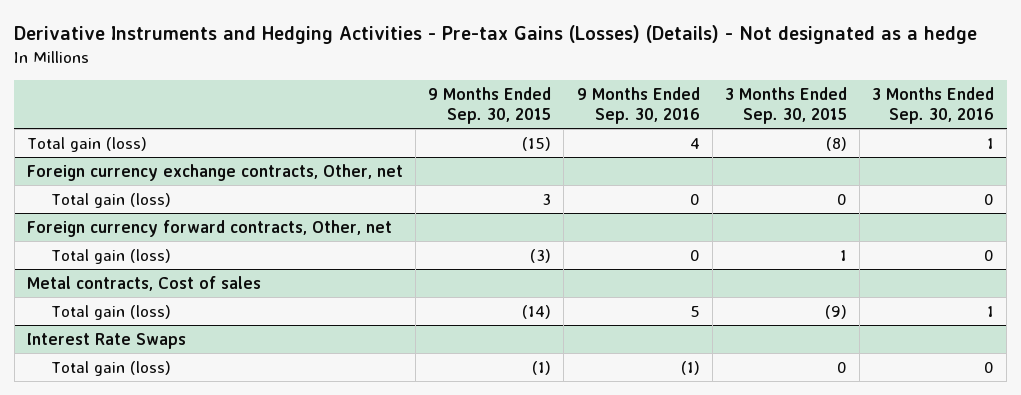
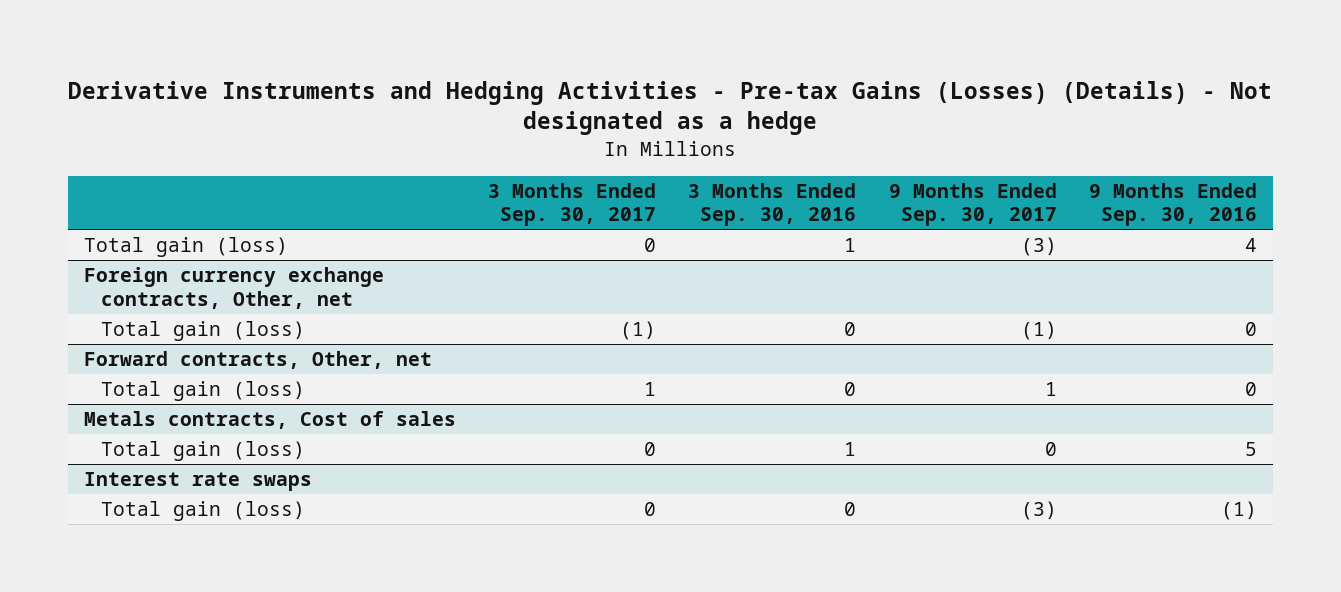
- | 9 Months Ended Sep. 30, 2015 | 9 Months Ended Sep. 30, 2016 | 3 Months Ended Sep. 30, 2015 | 3 Months Ended Sep. 30, 2016
+ | 3 Months Ended Sep. 30, 2017 | 3 Months Ended Sep. 30, 2016 | 9 Months Ended Sep. 30, 2017 | 9 Months Ended Sep. 30, 2016
- Foreign currency forward contracts, Other, net
+ Forward contracts, Other, net
- Metal contracts, Cost of sales
+ Metals contracts, Cost of sales
- Interest Rate Swaps
+ Interest rate swaps

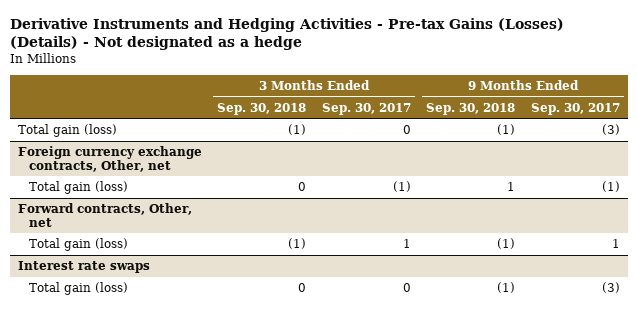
- | 3 Months Ended Sep. 30, 2017 | 3 Months Ended Sep. 30, 2016 | 9 Months Ended Sep. 30, 2017 | 9 Months Ended Sep. 30, 2016
+ | 3 Months Ended Sep. 30, 2018 | 3 Months Ended Sep. 30, 2017 | 9 Months Ended Sep. 30, 2018 | 9 Months Ended Sep. 30, 2017
- Metals contracts, Cost of sales
- Total gain (loss) | 0 | 1 | 0 | 5

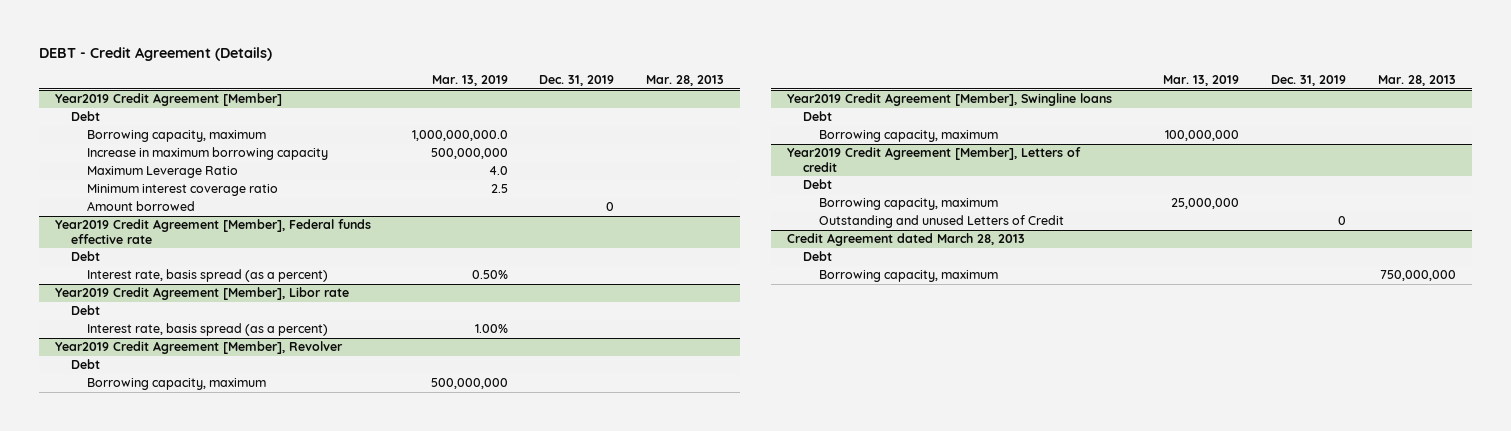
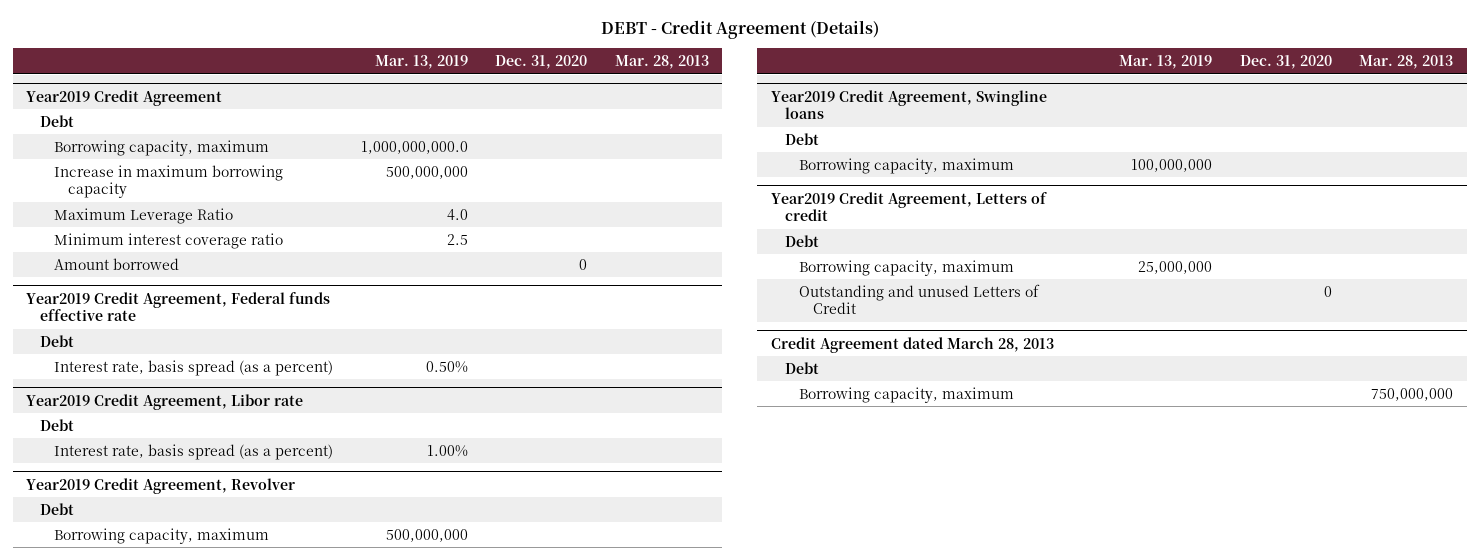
- | Mar. 13, 2019 | Dec. 31, 2019 | Mar. 28, 2013
+ | Mar. 13, 2019 | Dec. 31, 2020 | Mar. 28, 2013
- Year2019 Credit Agreement [Member]
+ Year2019 Credit Agreement
- Year2019 Credit Agreement [Member], Federal funds effective rate
+ Year2019 Credit Agreement, Federal funds effective rate
- Year2019 Credit Agreement [Member], Libor rate
+ Year2019 Credit Agreement, Libor rate
- Year2019 Credit Agreement [Member], Revolver
+ Year2019 Credit Agreement, Revolver
- Year2019 Credit Agreement [Member], Swingline loans
+ Year2019 Credit Agreement, Swingline loans
- Year2019 Credit Agreement [Member], Letters of credit
+ Year2019 Credit Agreement, Letters of credit

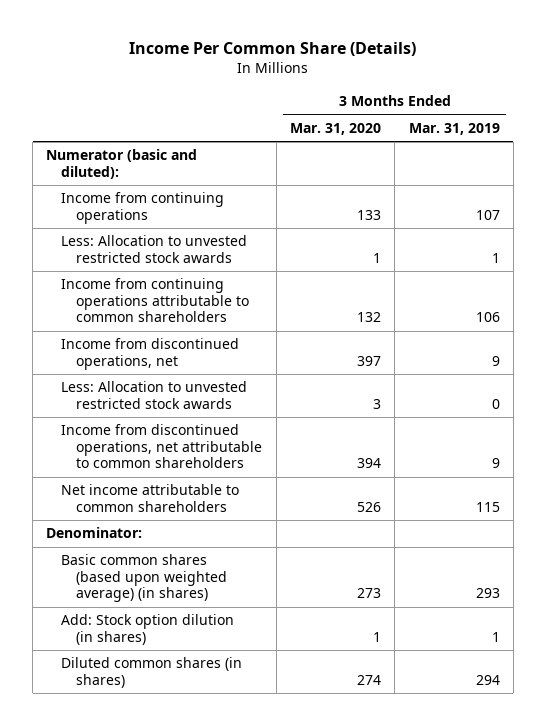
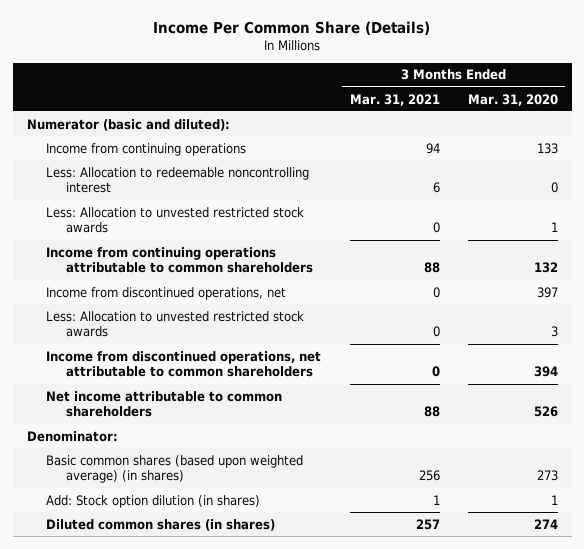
- | 3 Months Ended Mar. 31, 2020 | 3 Months Ended Mar. 31, 2019
+ | 3 Months Ended Mar. 31, 2021 | 3 Months Ended Mar. 31, 2020
+ Less: Allocation to redeemable noncontrolling interest | 6 | 0

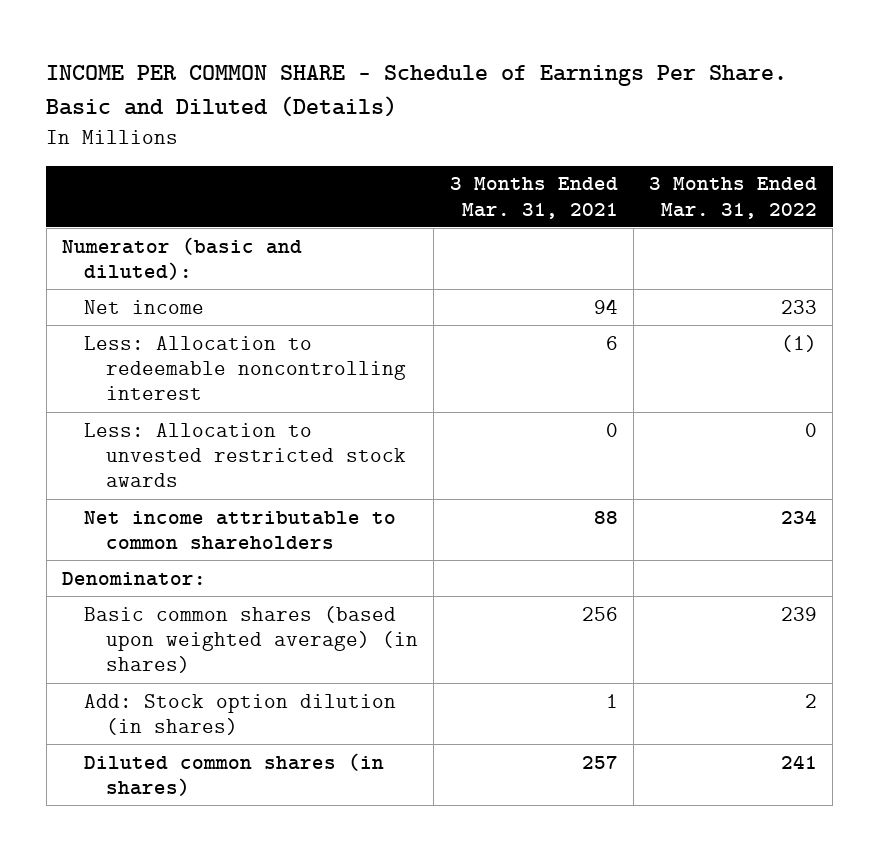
- Income Per Common Share (Details)
+ INCOME PER COMMON SHARE - Schedule of Earnings Per Share. Basic and Diluted (Details)
- | 3 Months Ended Mar. 31, 2021 | 3 Months Ended Mar. 31, 2020
+ | 3 Months Ended Mar. 31, 2021 | 3 Months Ended Mar. 31, 2022
- Income from continuing operations | 94 | 133
+ Net income | 94 | 233
- Income from continuing operations attributable to common shareholders | 88 | 132
- Income from discontinued operations, net | 0 | 397
- Less: Allocation to unvested restricted stock awards | 0 | 3
- Income from discontinued operations, net attributable to common shareholders | 0 | 394

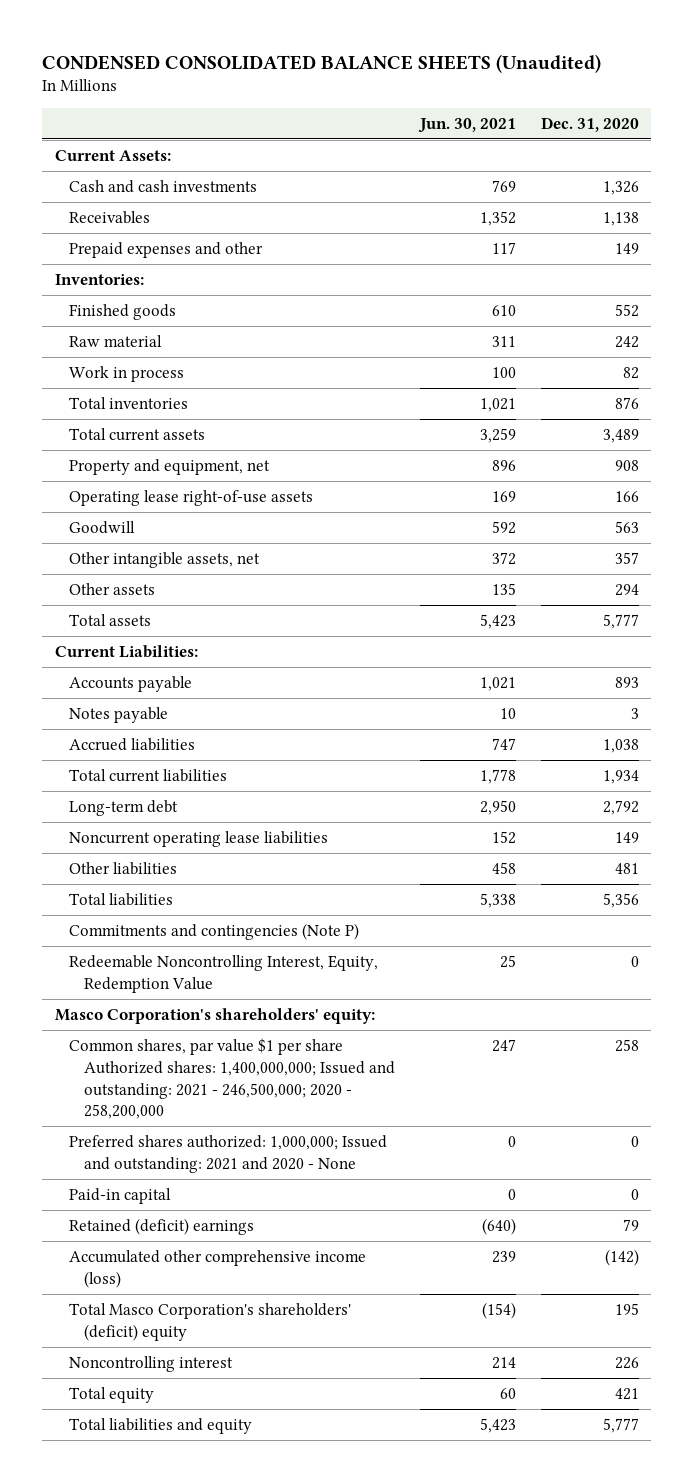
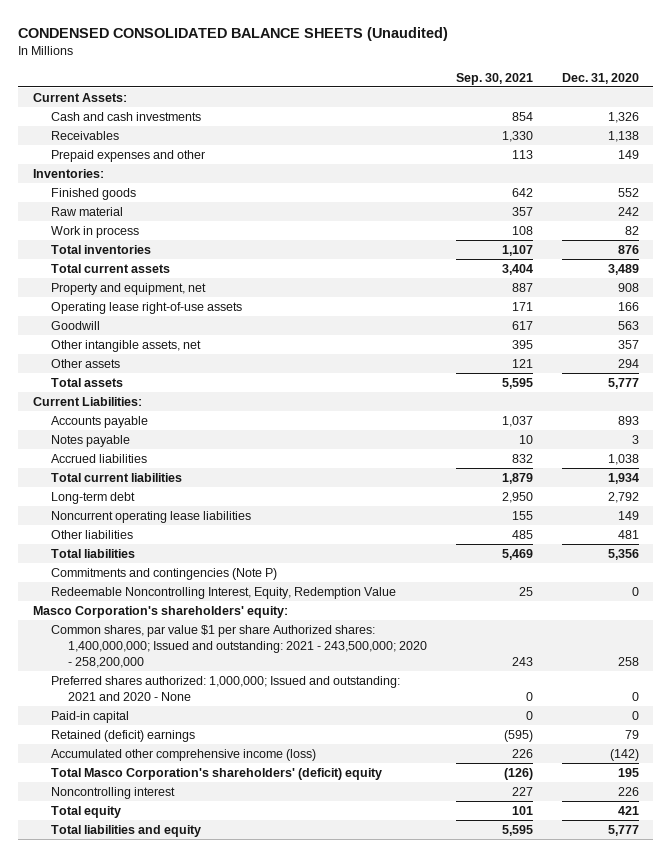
- | Jun. 30, 2021 | Dec. 31, 2020
+ | Sep. 30, 2021 | Dec. 31, 2020
- Common shares, par value $1 per share Authorized shares: 1,400,000,000; Issued and outstanding: 2021 - 246,500,000; 2020 - 258,200,000 | 247 | 258
+ Common shares, par value $1 per share Authorized shares: 1,400,000,000; Issued and outstanding: 2021 - 243,500,000; 2020 - 258,200,000 | 243 | 258

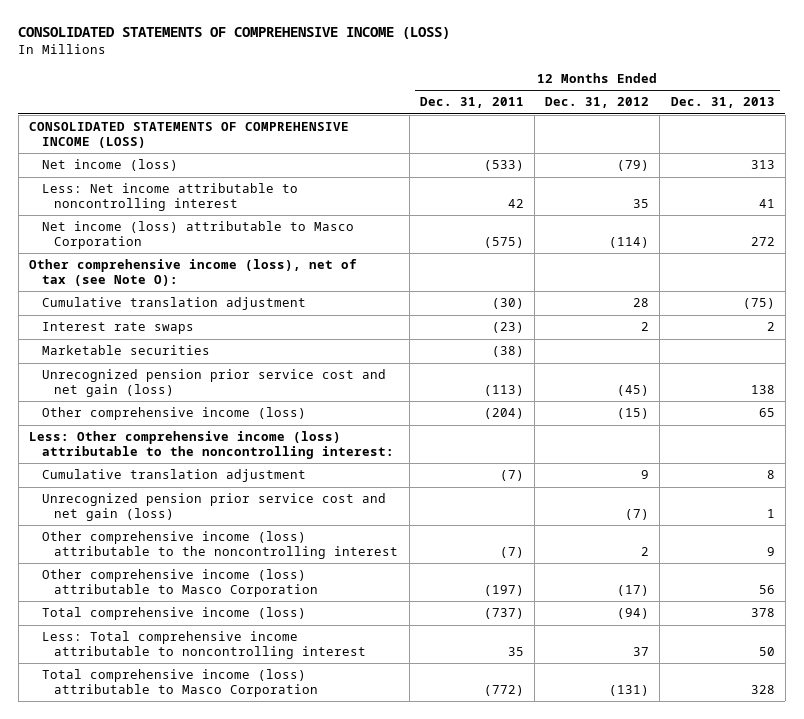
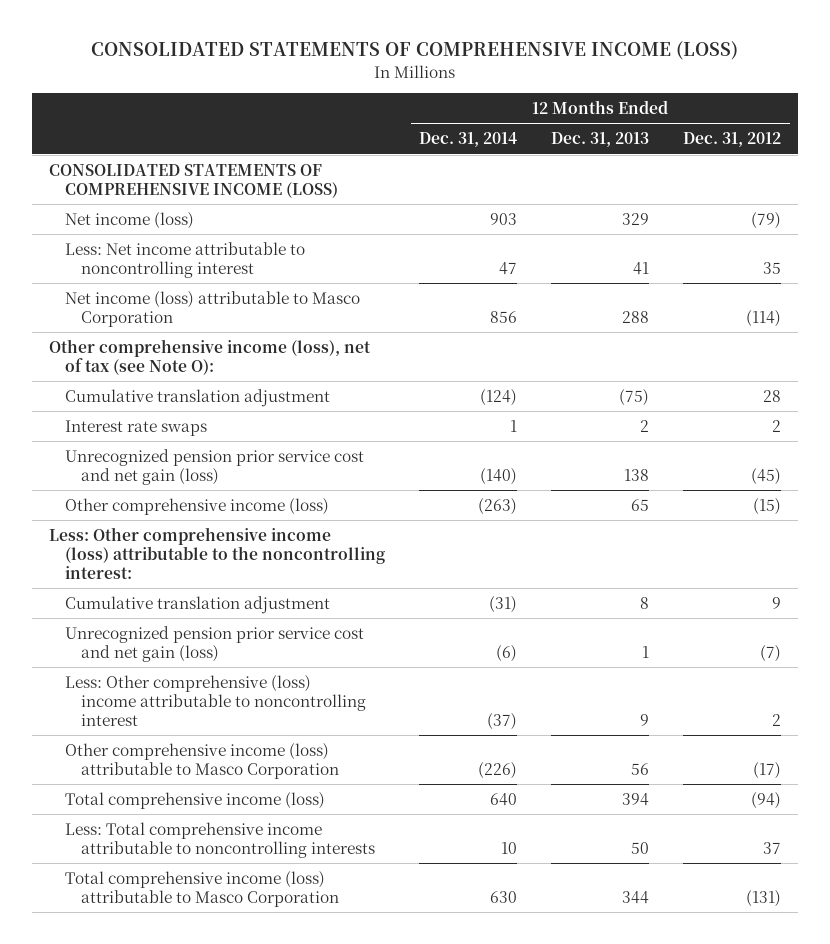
- | 12 Months Ended Dec. 31, 2011 | 12 Months Ended Dec. 31, 2012 | 12 Months Ended Dec. 31, 2013
+ | 12 Months Ended Dec. 31, 2014 | 12 Months Ended Dec. 31, 2013 | 12 Months Ended Dec. 31, 2012
- Net income (loss) | (533) | (79) | 313
+ Net income (loss) | 903 | 329 | (79)
- Net income (loss) attributable to Masco Corporation | (575) | (114) | 272
+ Net income (loss) attributable to Masco Corporation | 856 | 288 | (114)
- Marketable securities | (38) | |
- Other comprehensive income (loss) attributable to the noncontrolling interest | (7) | 2 | 9
+ Less: Other comprehensive (loss) income attributable to noncontrolling interest | (37) | 9 | 2
- Total comprehensive income (loss) | (737) | (94) | 378
- Less: Total comprehensive income attributable to noncontrolling interest | 35 | 37 | 50
- Total comprehensive income (loss) attributable to Masco Corporation | (772) | (131) | 328
+ Total comprehensive income (loss) | 640 | 394 | (94)
+ Less: Total comprehensive income attributable to noncontrolling interests | 10 | 50 | 37
+ Total comprehensive income (loss) attributable to Masco Corporation | 630 | 344 | (131)

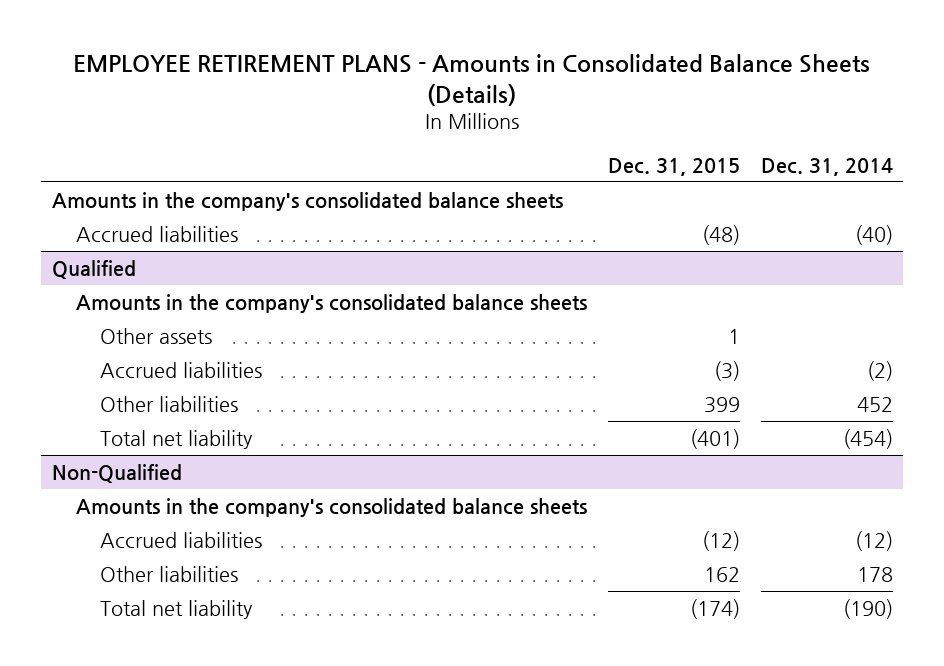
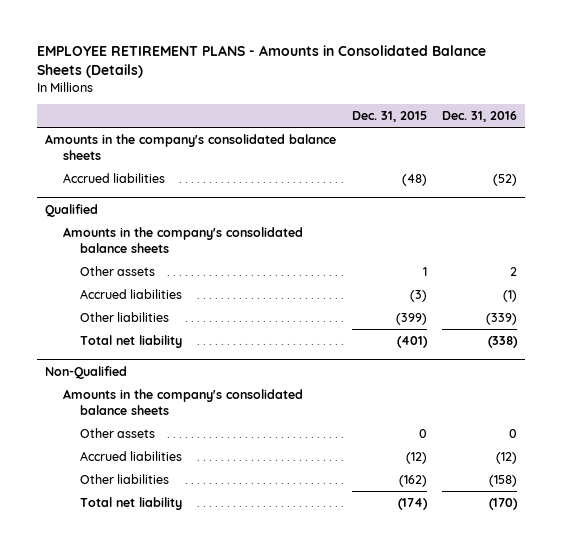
- | Dec. 31, 2015 | Dec. 31, 2014
+ | Dec. 31, 2015 | Dec. 31, 2016
@ Qualified
- Other liabilities | 399 | 452
+ Other liabilities | (399) | (339)
@ Non-Qualified
+ Other assets | 0 | 0
- Other liabilities | 162 | 178
+ Other liabilities | (162) | (158)

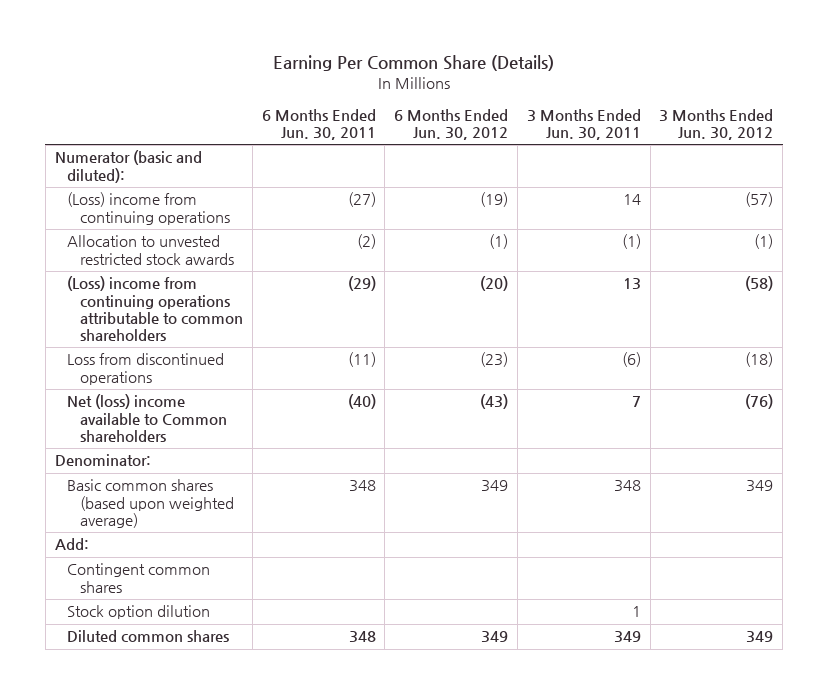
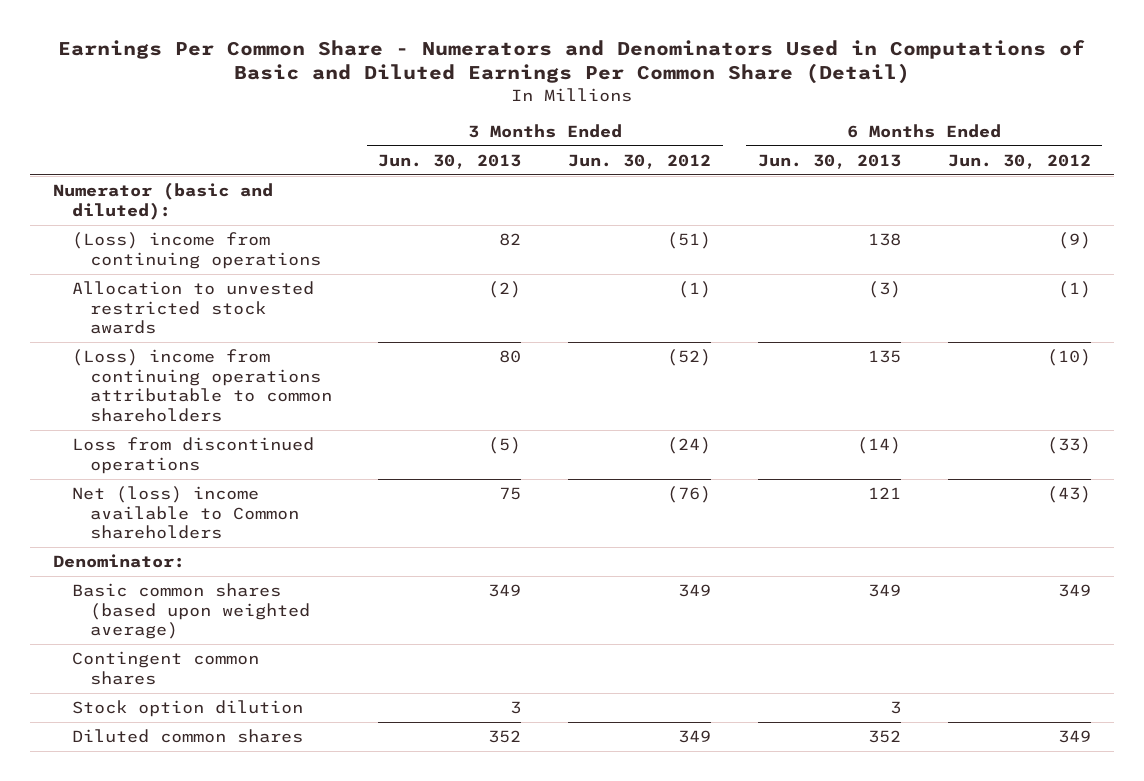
- Earning Per Common Share (Details)
+ Earnings Per Common Share - Numerators and Denominators Used in Computations of Basic and Diluted Earnings Per Common Share (Detail)
- | 6 Months Ended Jun. 30, 2011 | 6 Months Ended Jun. 30, 2012 | 3 Months Ended Jun. 30, 2011 | 3 Months Ended Jun. 30, 2012
+ | 3 Months Ended Jun. 30, 2013 | 3 Months Ended Jun. 30, 2012 | 6 Months Ended Jun. 30, 2013 | 6 Months Ended Jun. 30, 2012
- (Loss) income from continuing operations | (27) | (19) | 14 | (57)
+ (Loss) income from continuing operations | 82 | (51) | 138 | (9)
- (Loss) income from continuing operations attributable to common shareholders | (29) | (20) | 13 | (58)
- Loss from discontinued operations | (11) | (23) | (6) | (18)
+ (Loss) income from continuing operations attributable to common shareholders | 80 | (52) | 135 | (10)
+ Loss from discontinued operations | (5) | (24) | (14) | (33)
- Add:

